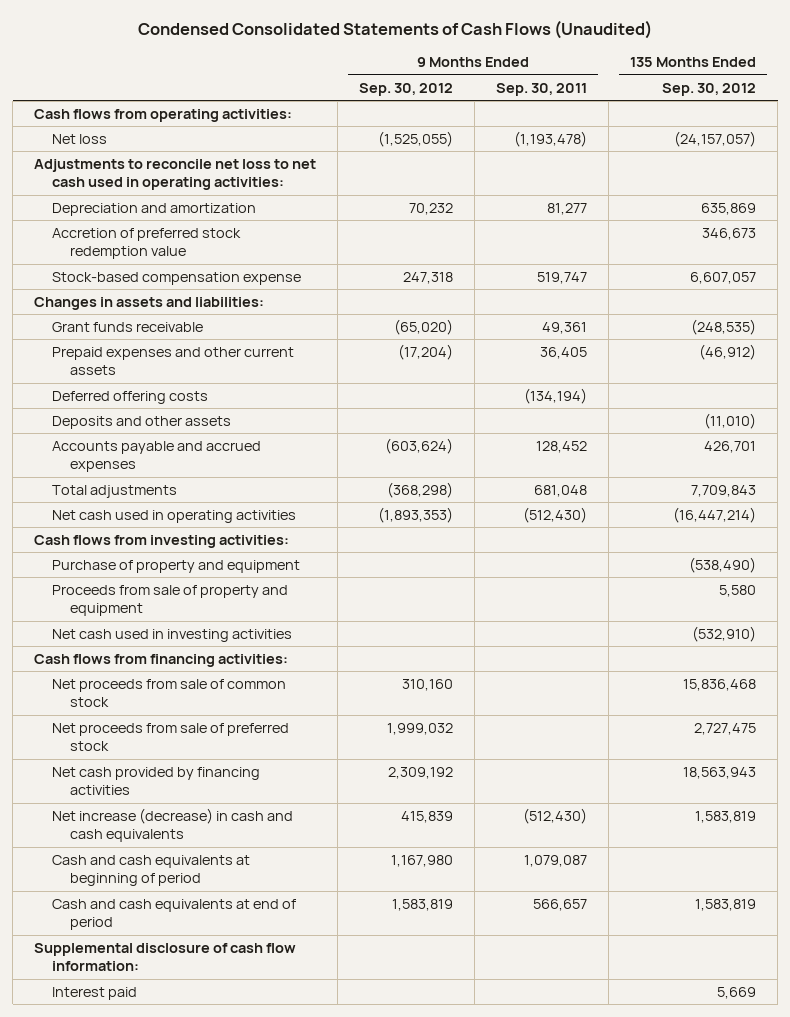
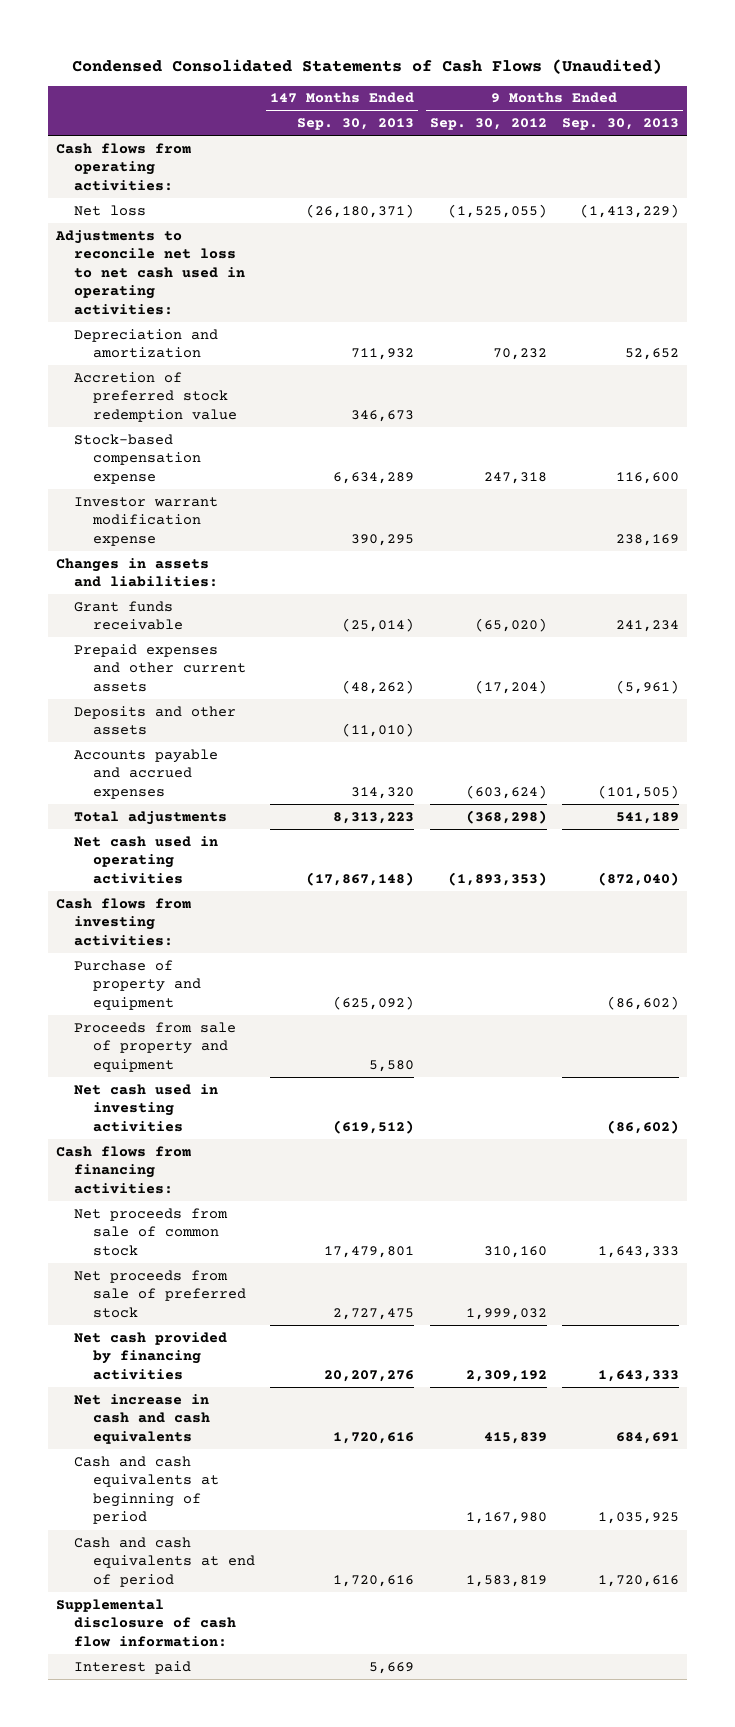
- | 9 Months Ended Sep. 30, 2012 | 9 Months Ended Sep. 30, 2011 | 135 Months Ended Sep. 30, 2012
+ | 147 Months Ended Sep. 30, 2013 | 9 Months Ended Sep. 30, 2012 | 9 Months Ended Sep. 30, 2013
+ Investor warrant modification expense | 390,295 | | 238,169
- Deferred offering costs | | (134,194) |
- Net increase (decrease) in cash and cash equivalents | 415,839 | (512,430) | 1,583,819
+ Net increase in cash and cash equivalents | 1,720,616 | 415,839 | 684,691

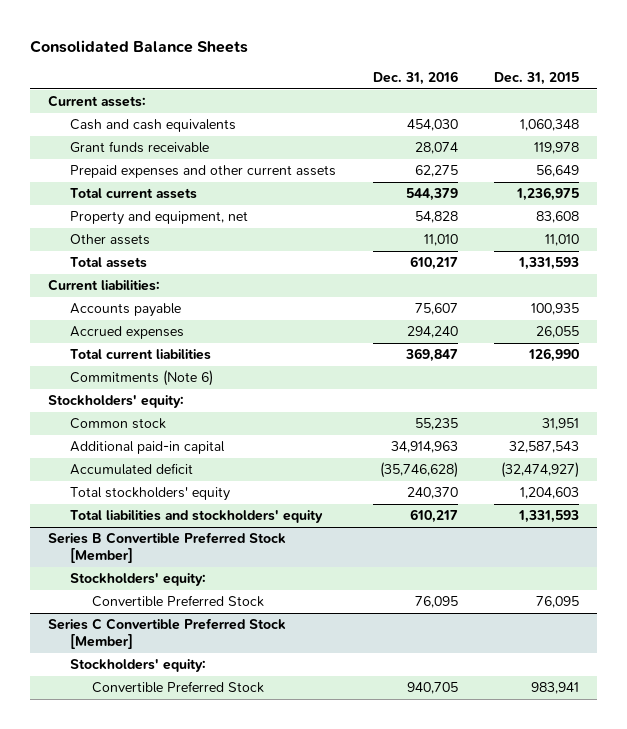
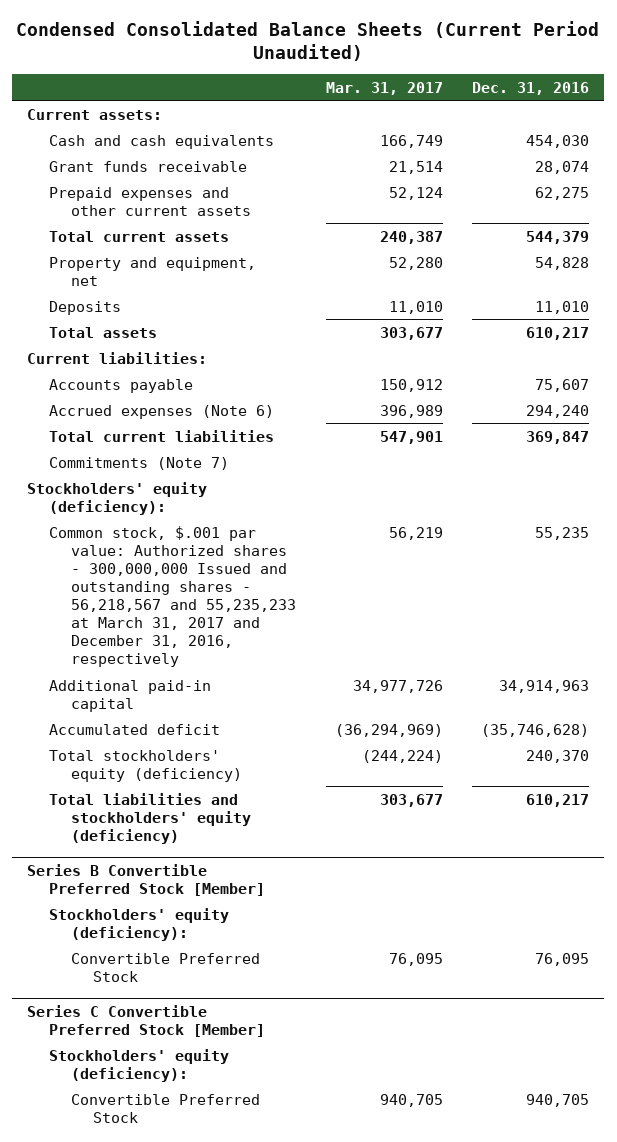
- Consolidated Balance Sheets
+ Condensed Consolidated Balance Sheets (Current Period Unaudited)
- | Dec. 31, 2016 | Dec. 31, 2015
+ | Mar. 31, 2017 | Dec. 31, 2016
- Other assets | 11,010 | 11,010
+ Deposits | 11,010 | 11,010
- Accrued expenses | 294,240 | 26,055
+ Accrued expenses (Note 6) | 396,989 | 294,240
- Commitments (Note 6)
- Stockholders' equity:
- Common stock | 55,235 | 31,951
+ Commitments (Note 7)
+ Stockholders' equity (deficiency):
+ Common stock, $.001 par value: Authorized shares - 300,000,000 Issued and outstanding shares - 56,218,567 and 55,235,233 at March 31, 2017 and December 31, 2016, respectively | 56,219 | 55,235
- Total stockholders' equity | 240,370 | 1,204,603
- Total liabilities and stockholders' equity | 610,217 | 1,331,593
+ Total stockholders' equity (deficiency) | (244,224) | 240,370
+ Total liabilities and stockholders' equity (deficiency) | 303,677 | 610,217
@ Series B Convertible Preferred Stock [Member]
- Stockholders' equity:
+ Stockholders' equity (deficiency):
@ Series C Convertible Preferred Stock [Member]
- Stockholders' equity:
+ Stockholders' equity (deficiency):

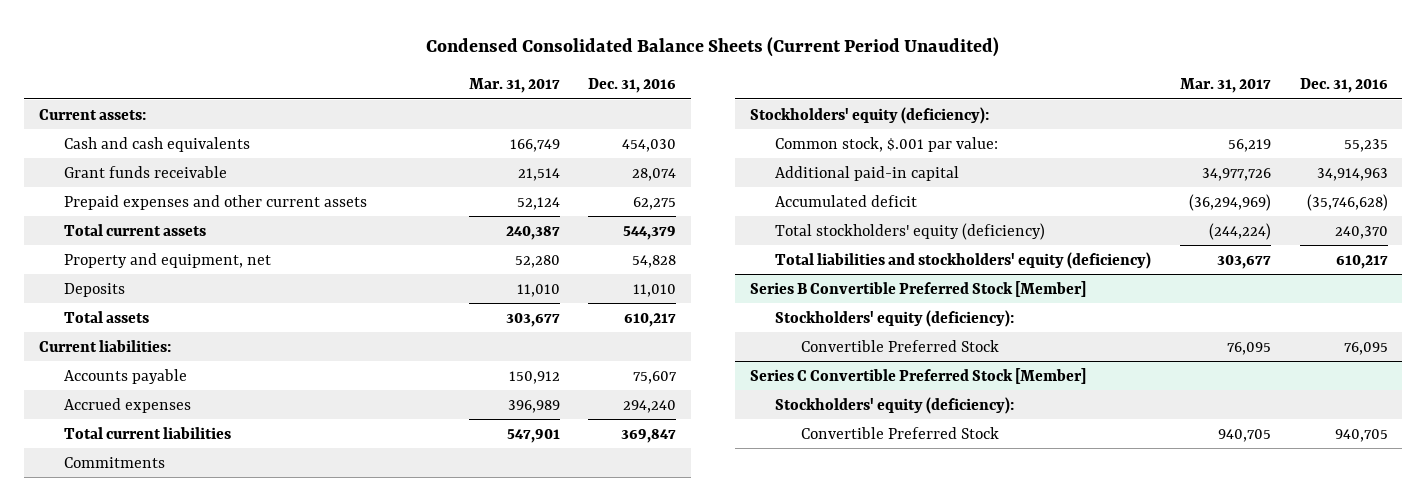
- Accrued expenses (Note 6) | 396,989 | 294,240
+ Accrued expenses | 396,989 | 294,240
- Commitments (Note 7)
+ Commitments
- Common stock, $.001 par value: Authorized shares - 300,000,000 Issued and outstanding shares - 56,218,567 and 55,235,233 at March 31, 2017 and December 31, 2016, respectively | 56,219 | 55,235
+ Common stock, $.001 par value: | 56,219 | 55,235

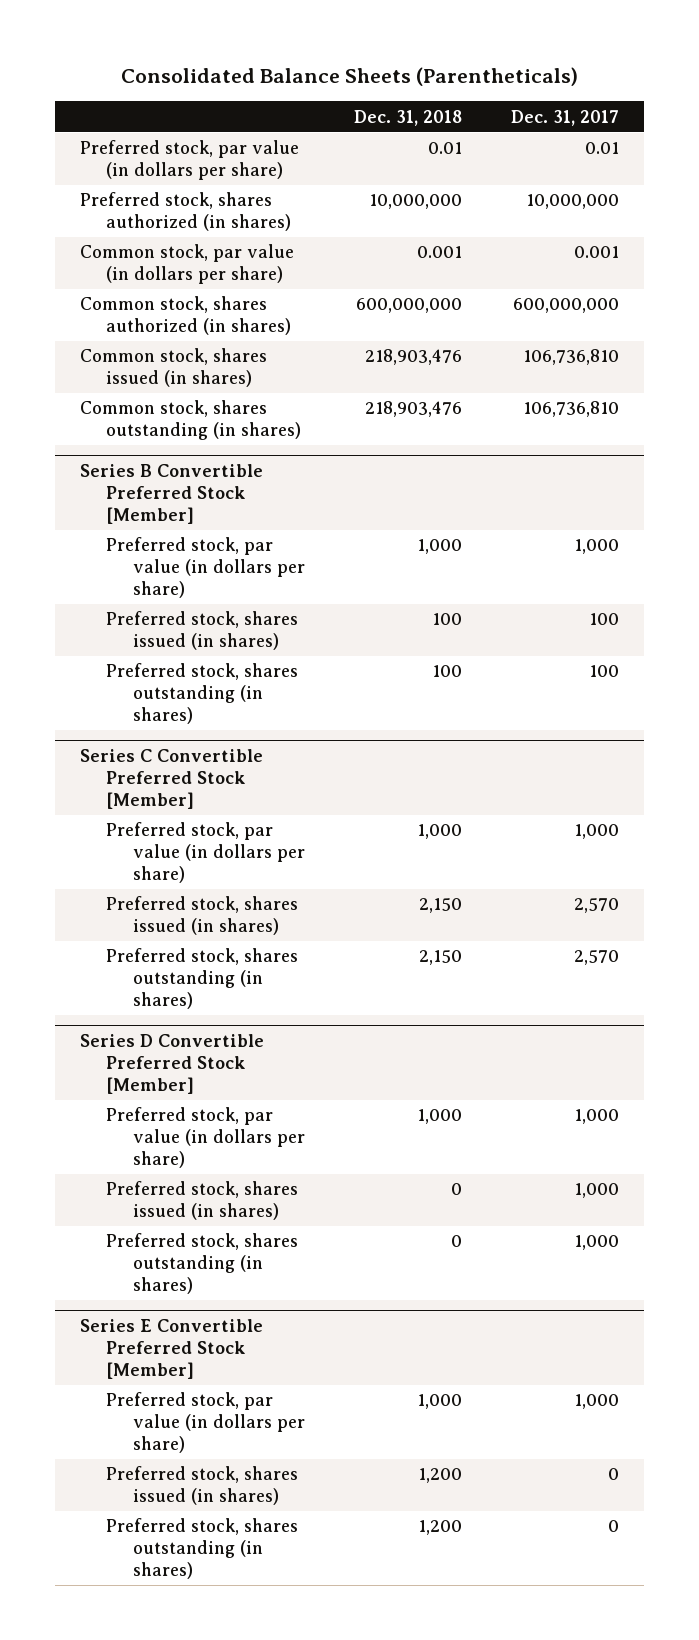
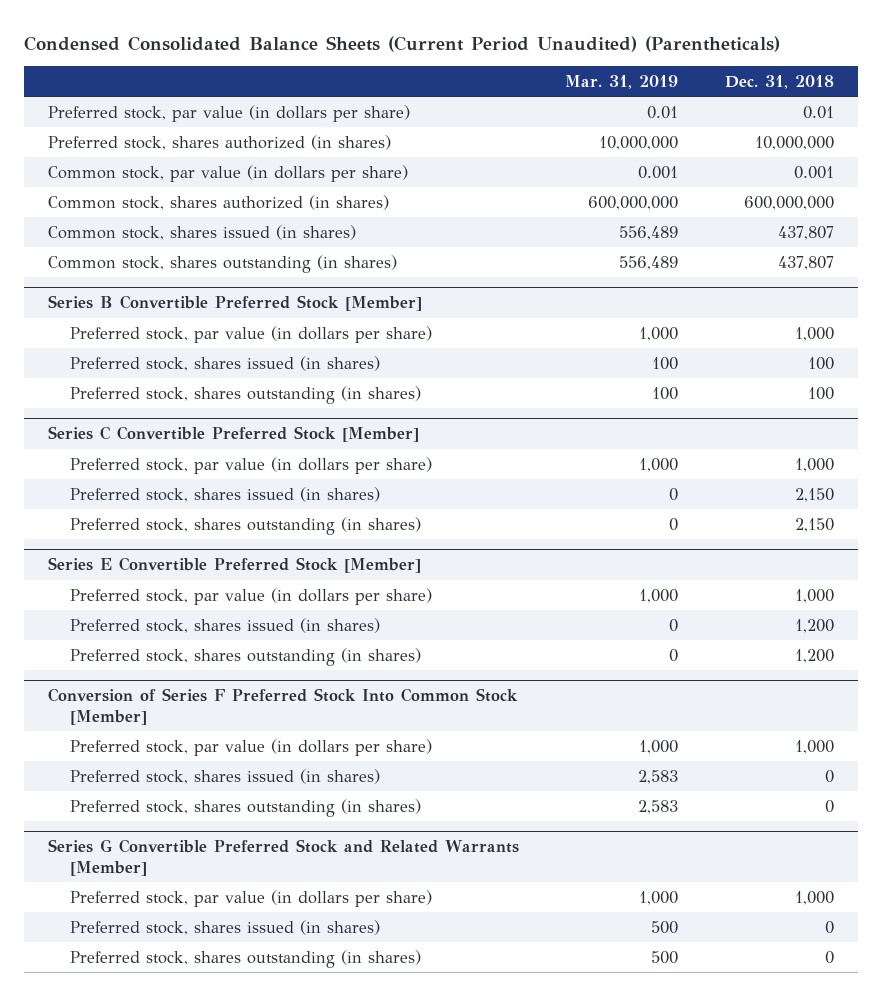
- Consolidated Balance Sheets (Parentheticals)
+ Condensed Consolidated Balance Sheets (Current Period Unaudited) (Parentheticals)
- | Dec. 31, 2018 | Dec. 31, 2017
+ | Mar. 31, 2019 | Dec. 31, 2018
- Common stock, shares issued (in shares) | 218,903,476 | 106,736,810
- Common stock, shares outstanding (in shares) | 218,903,476 | 106,736,810
+ Common stock, shares issued (in shares) | 556,489 | 437,807
+ Common stock, shares outstanding (in shares) | 556,489 | 437,807
- Series D Convertible Preferred Stock [Member]
- Preferred stock, par value (in dollars per share) | 1,000 | 1,000
- Preferred stock, shares issued (in shares) | 0 | 1,000
- Preferred stock, shares outstanding (in shares) | 0 | 1,000
+ Conversion of Series F Preferred Stock Into Common Stock [Member]
+ Preferred stock, par value (in dollars per share) | 1,000 | 1,000
+ Preferred stock, shares issued (in shares) | 2,583 | 0
+ Preferred stock, shares outstanding (in shares) | 2,583 | 0
+ Series G Convertible Preferred Stock and Related Warrants [Member]
+ Preferred stock, par value (in dollars per share) | 1,000 | 1,000
+ Preferred stock, shares issued (in shares) | 500 | 0
+ Preferred stock, shares outstanding (in shares) | 500 | 0

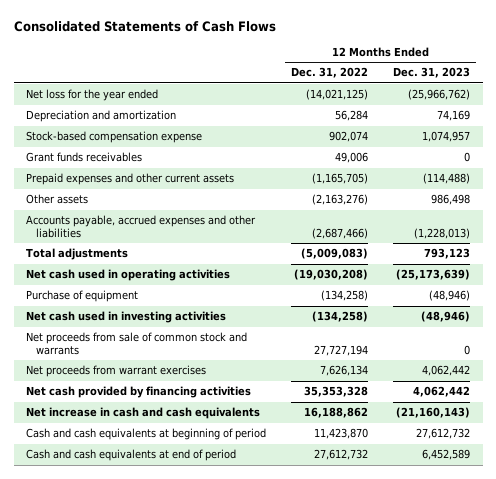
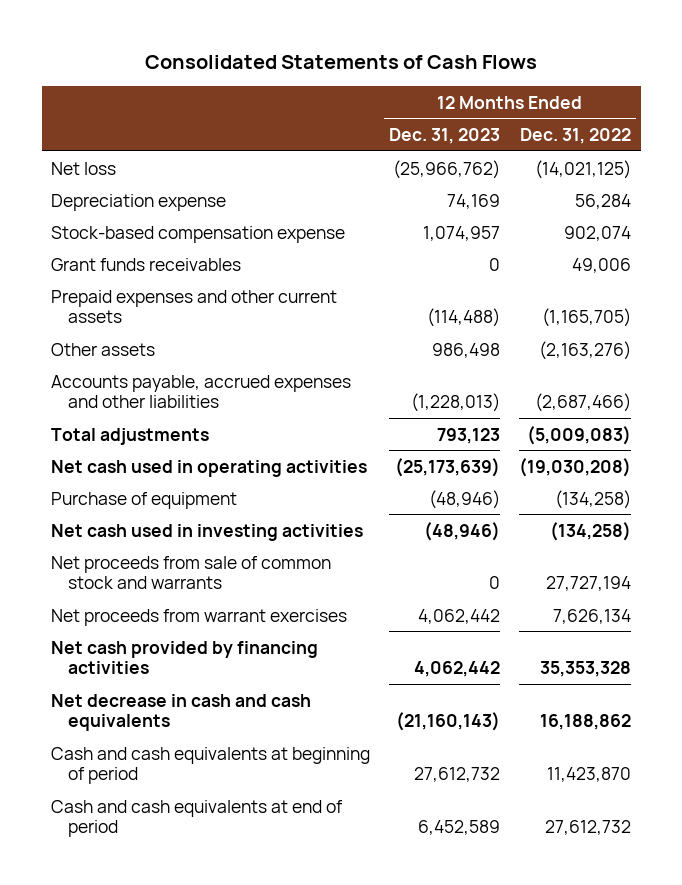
- | 12 Months Ended Dec. 31, 2022 | 12 Months Ended Dec. 31, 2023
+ | 12 Months Ended Dec. 31, 2023 | 12 Months Ended Dec. 31, 2022
- Net loss for the year ended | (14,021,125) | (25,966,762)
- Depreciation and amortization | 56,284 | 74,169
+ Net loss | (25,966,762) | (14,021,125)
+ Depreciation expense | 74,169 | 56,284
- Net increase in cash and cash equivalents | 16,188,862 | (21,160,143)
+ Net decrease in cash and cash equivalents | (21,160,143) | 16,188,862

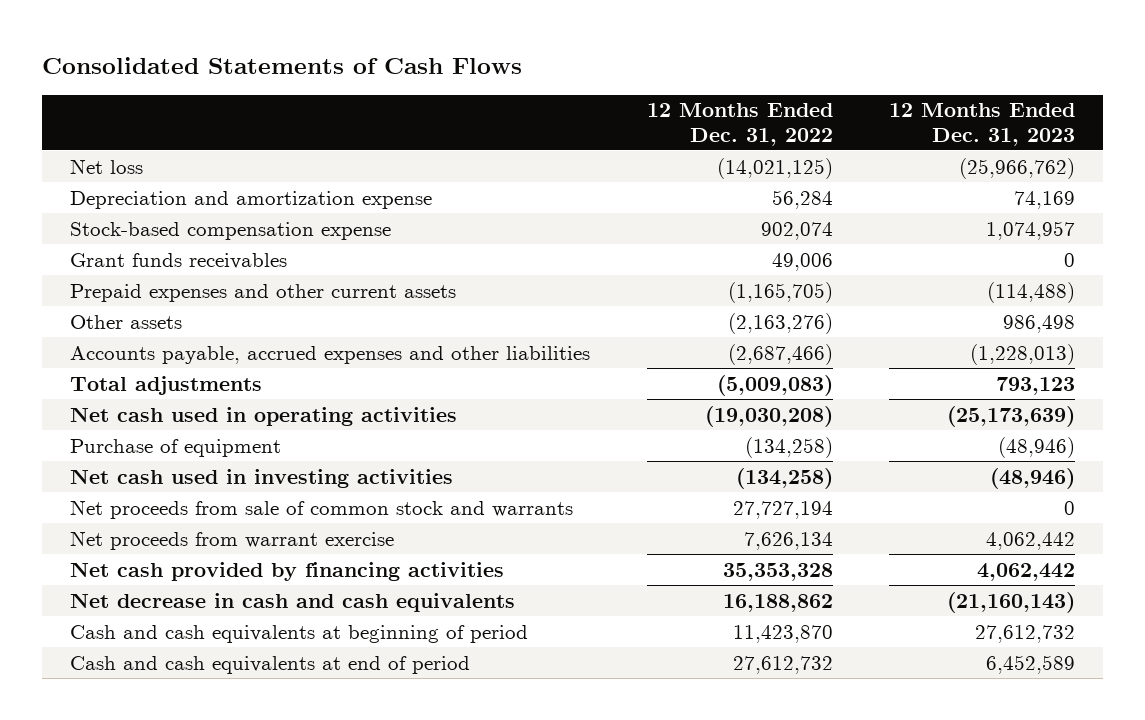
- | 12 Months Ended Dec. 31, 2023 | 12 Months Ended Dec. 31, 2022
+ | 12 Months Ended Dec. 31, 2022 | 12 Months Ended Dec. 31, 2023
- Depreciation expense | 74,169 | 56,284
+ Depreciation and amortization expense | 56,284 | 74,169
- Net proceeds from warrant exercises | 4,062,442 | 7,626,134
+ Net proceeds from warrant exercise | 7,626,134 | 4,062,442

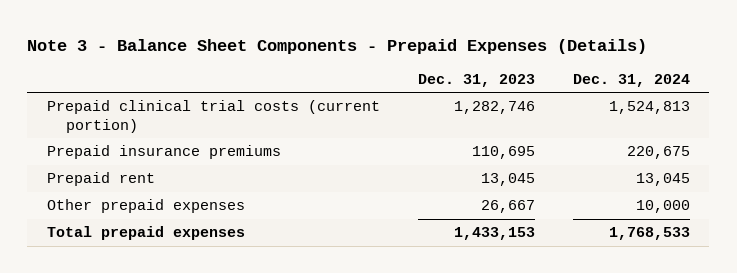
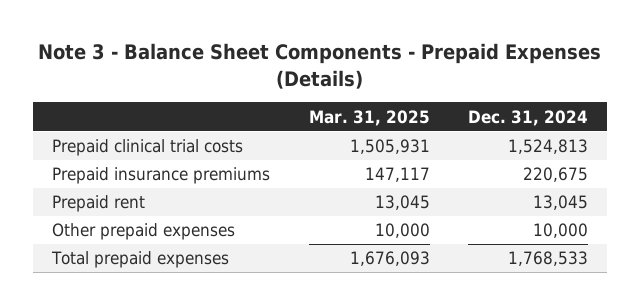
- | Dec. 31, 2023 | Dec. 31, 2024
+ | Mar. 31, 2025 | Dec. 31, 2024
- Prepaid clinical trial costs (current portion) | 1,282,746 | 1,524,813
+ Prepaid clinical trial costs | 1,505,931 | 1,524,813

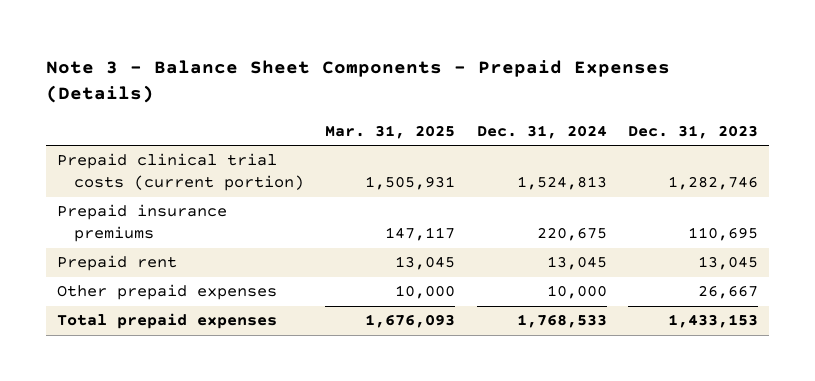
- | Mar. 31, 2025 | Dec. 31, 2024
+ | Mar. 31, 2025 | Dec. 31, 2024 | Dec. 31, 2023
- Prepaid clinical trial costs | 1,505,931 | 1,524,813
+ Prepaid clinical trial costs (current portion) | 1,505,931 | 1,524,813 | 1,282,746

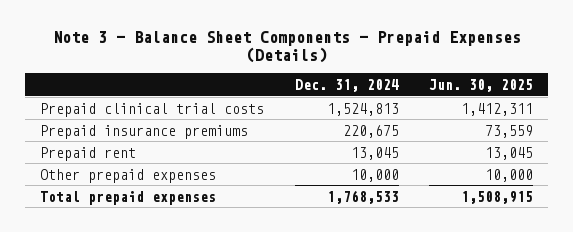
- | Mar. 31, 2025 | Dec. 31, 2024 | Dec. 31, 2023
+ | Dec. 31, 2024 | Jun. 30, 2025
- Prepaid clinical trial costs (current portion) | 1,505,931 | 1,524,813 | 1,282,746
+ Prepaid clinical trial costs | 1,524,813 | 1,412,311

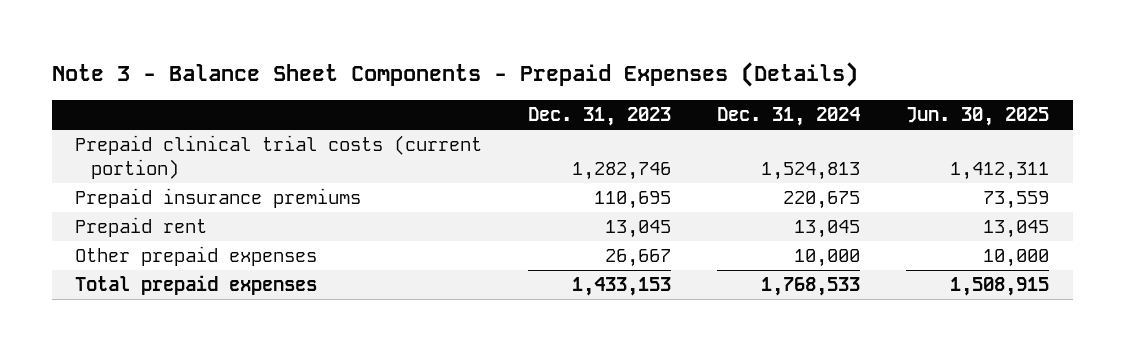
- | Dec. 31, 2024 | Jun. 30, 2025
+ | Dec. 31, 2023 | Dec. 31, 2024 | Jun. 30, 2025
- Prepaid clinical trial costs | 1,524,813 | 1,412,311
+ Prepaid clinical trial costs (current portion) | 1,282,746 | 1,524,813 | 1,412,311

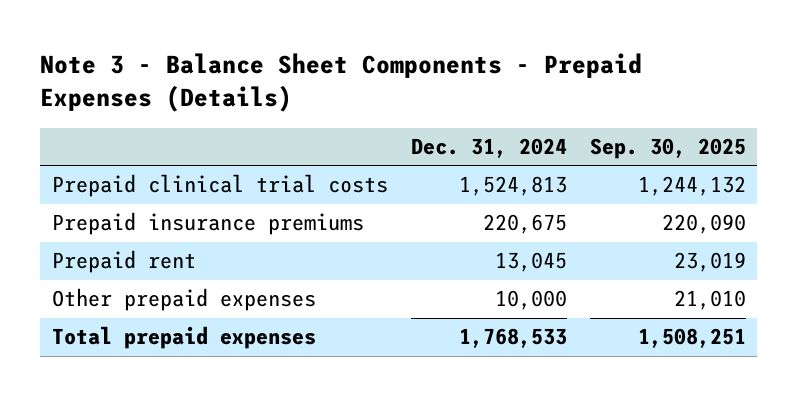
- | Dec. 31, 2023 | Dec. 31, 2024 | Jun. 30, 2025
+ | Dec. 31, 2024 | Sep. 30, 2025
- Prepaid clinical trial costs (current portion) | 1,282,746 | 1,524,813 | 1,412,311
+ Prepaid clinical trial costs | 1,524,813 | 1,244,132

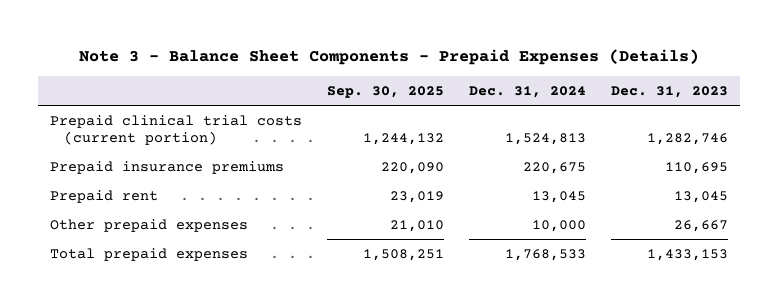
- | Dec. 31, 2024 | Sep. 30, 2025
+ | Sep. 30, 2025 | Dec. 31, 2024 | Dec. 31, 2023
- Prepaid clinical trial costs | 1,524,813 | 1,244,132
+ Prepaid clinical trial costs (current portion) | 1,244,132 | 1,524,813 | 1,282,746

